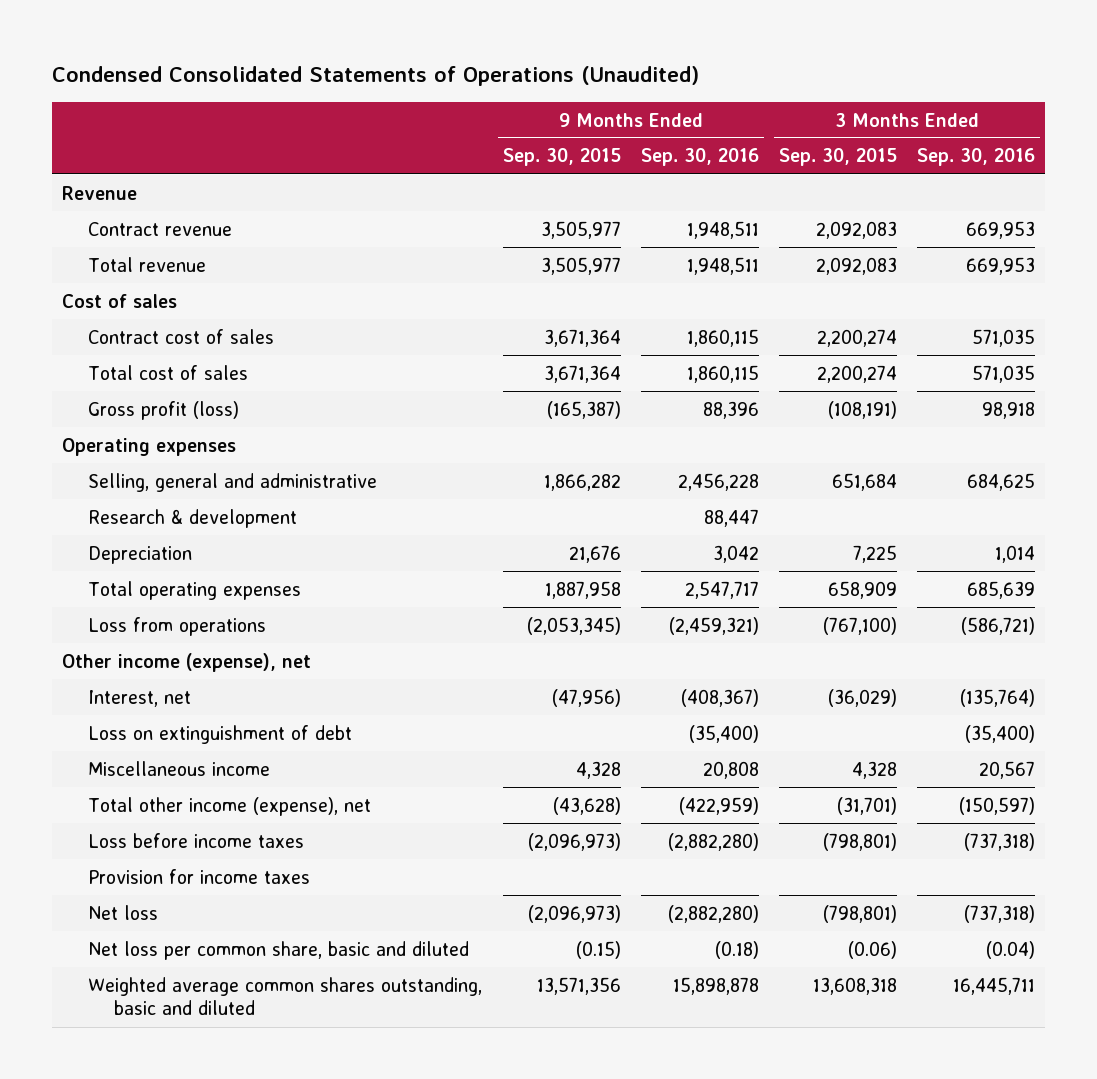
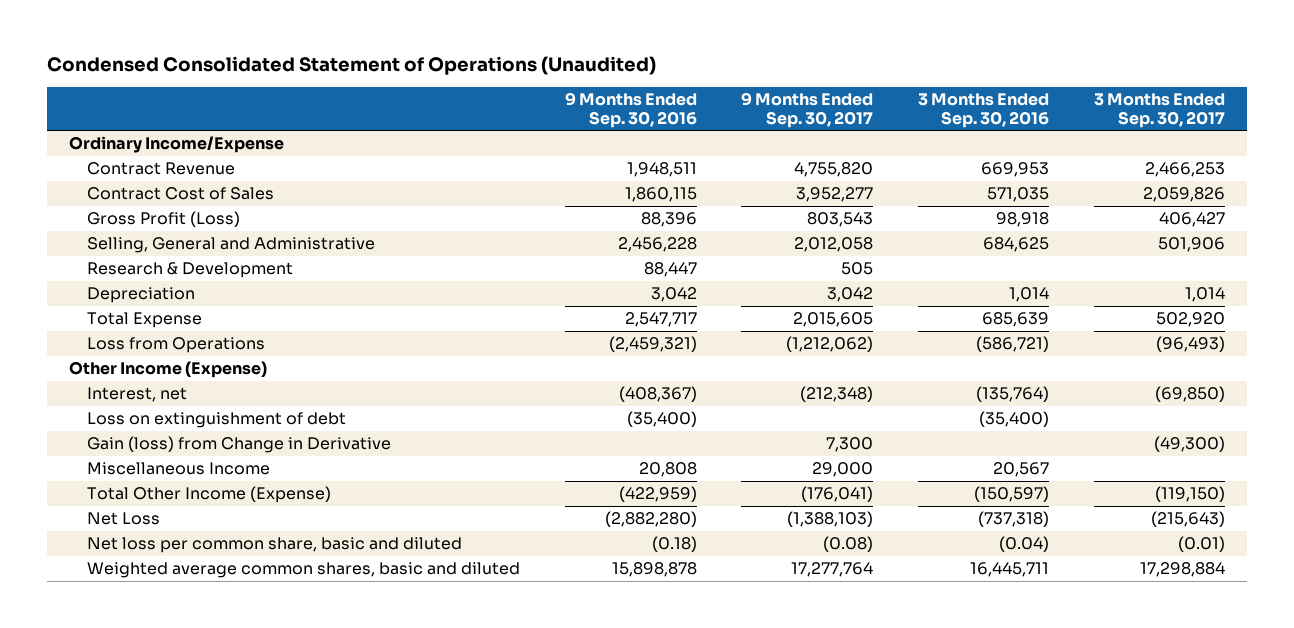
- Condensed Consolidated Statements of Operations (Unaudited)
+ Condensed Consolidated Statement of Operations (Unaudited)
- | 9 Months Ended Sep. 30, 2015 | 9 Months Ended Sep. 30, 2016 | 3 Months Ended Sep. 30, 2015 | 3 Months Ended Sep. 30, 2016
+ | 9 Months Ended Sep. 30, 2016 | 9 Months Ended Sep. 30, 2017 | 3 Months Ended Sep. 30, 2016 | 3 Months Ended Sep. 30, 2017
- Revenue
- Contract revenue | 3,505,977 | 1,948,511 | 2,092,083 | 669,953
- Total revenue | 3,505,977 | 1,948,511 | 2,092,083 | 669,953
- Cost of sales
- Contract cost of sales | 3,671,364 | 1,860,115 | 2,200,274 | 571,035
- Total cost of sales | 3,671,364 | 1,860,115 | 2,200,274 | 571,035
- Gross profit (loss) | (165,387) | 88,396 | (108,191) | 98,918
- Operating expenses
- Selling, general and administrative | 1,866,282 | 2,456,228 | 651,684 | 684,625
- Research & development | | 88,447 | |
+ Ordinary Income/Expense
+ Contract Revenue | 1,948,511 | 4,755,820 | 669,953 | 2,466,253
+ Contract Cost of Sales | 1,860,115 | 3,952,277 | 571,035 | 2,059,826
+ Gross Profit (Loss) | 88,396 | 803,543 | 98,918 | 406,427
+ Selling, General and Administrative | 2,456,228 | 2,012,058 | 684,625 | 501,906
+ Research & Development | 88,447 | 505 | |
- Total operating expenses | 1,887,958 | 2,547,717 | 658,909 | 685,639
- Loss from operations | (2,053,345) | (2,459,321) | (767,100) | (586,721)
- Other income (expense), net
+ Total Expense | 2,547,717 | 2,015,605 | 685,639 | 502,920
+ Loss from Operations | (2,459,321) | (1,212,062) | (586,721) | (96,493)
+ Other Income (Expense)
- Miscellaneous income | 4,328 | 20,808 | 4,328 | 20,567
- Total other income (expense), net | (43,628) | (422,959) | (31,701) | (150,597)
- Loss before income taxes | (2,096,973) | (2,882,280) | (798,801) | (737,318)
- Provision for income taxes
- Net loss | (2,096,973) | (2,882,280) | (798,801) | (737,318)
+ Gain (loss) from Change in Derivative | | 7,300 | | (49,300)
+ Miscellaneous Income | 20,808 | 29,000 | 20,567 |
+ Total Other Income (Expense) | (422,959) | (176,041) | (150,597) | (119,150)
+ Net Loss | (2,882,280) | (1,388,103) | (737,318) | (215,643)
- Weighted average common shares outstanding, basic and diluted | 13,571,356 | 15,898,878 | 13,608,318 | 16,445,711
+ Weighted average common shares, basic and diluted | 15,898,878 | 17,277,764 | 16,445,711 | 17,298,884

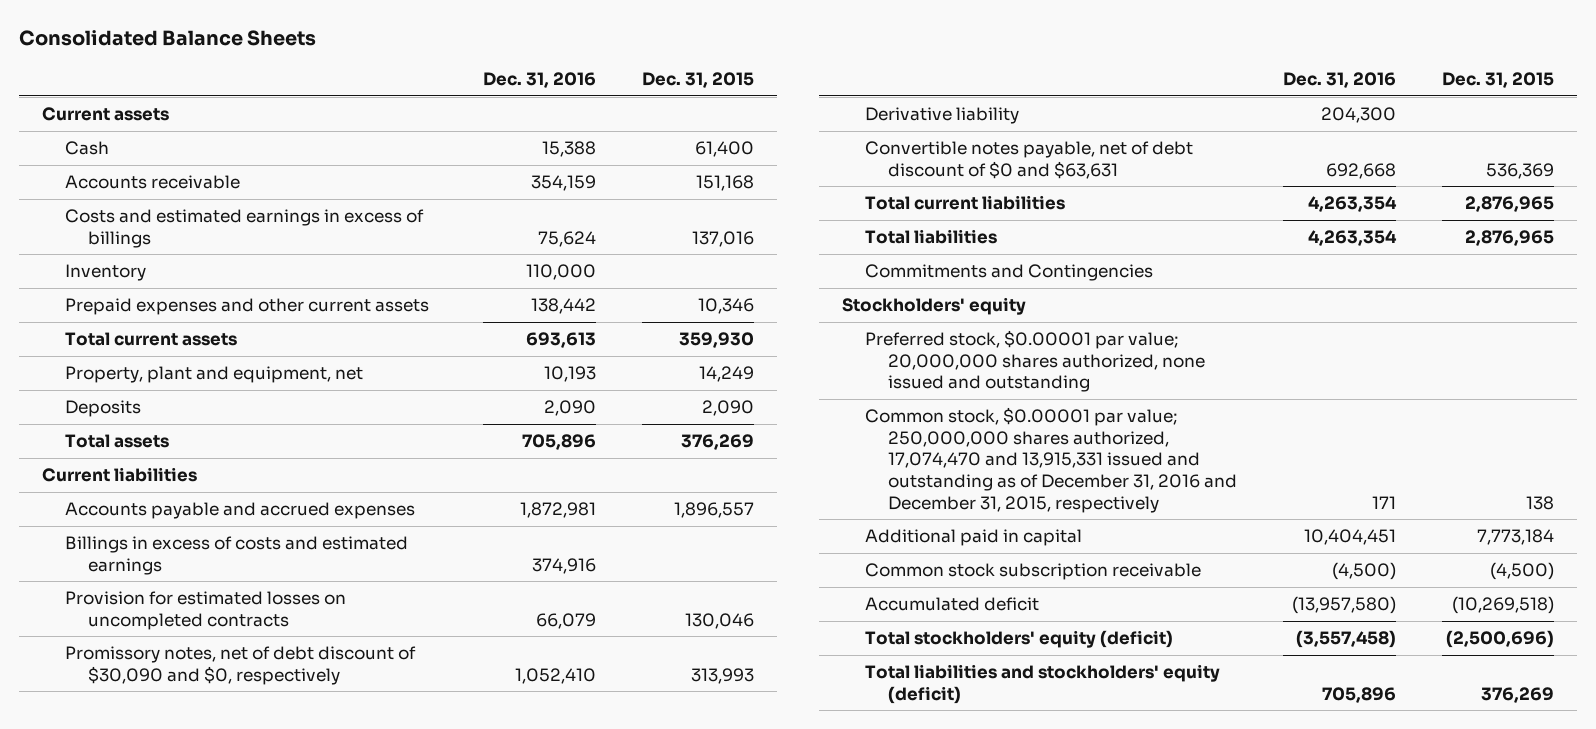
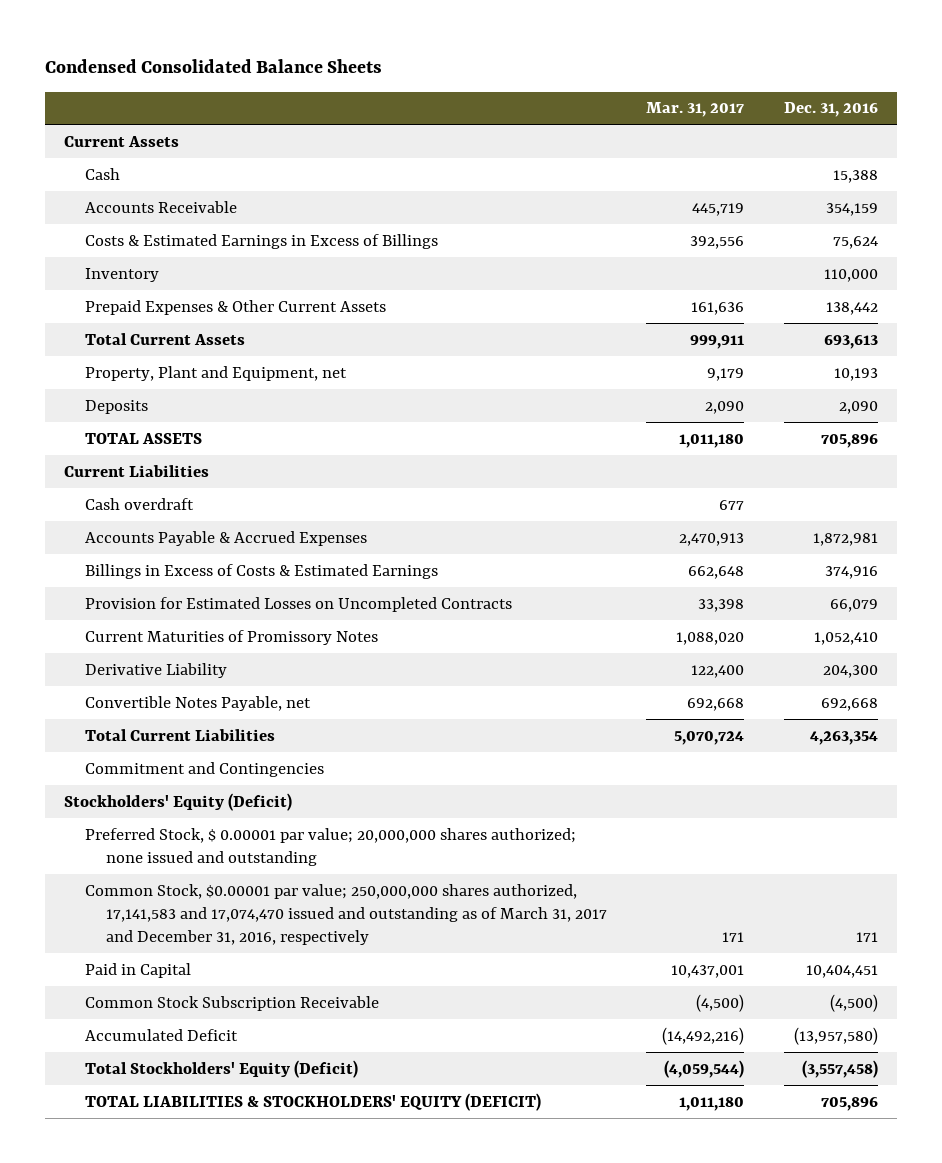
- Consolidated Balance Sheets
+ Condensed Consolidated Balance Sheets
- | Dec. 31, 2016 | Dec. 31, 2015
+ | Mar. 31, 2017 | Dec. 31, 2016
- Current assets
+ Current Assets
- Accounts receivable | 354,159 | 151,168
- Costs and estimated earnings in excess of billings | 75,624 | 137,016
+ Accounts Receivable | 445,719 | 354,159
+ Costs & Estimated Earnings in Excess of Billings | 392,556 | 75,624
- Prepaid expenses and other current assets | 138,442 | 10,346
- Total current assets | 693,613 | 359,930
- Property, plant and equipment, net | 10,193 | 14,249
+ Prepaid Expenses & Other Current Assets | 161,636 | 138,442
+ Total Current Assets | 999,911 | 693,613
+ Property, Plant and Equipment, net | 9,179 | 10,193
- Total assets | 705,896 | 376,269
- Current liabilities
- Accounts payable and accrued expenses | 1,872,981 | 1,896,557
- Billings in excess of costs and estimated earnings | 374,916 |
- Provision for estimated losses on uncompleted contracts | 66,079 | 130,046
- Promissory notes, net of debt discount of $30,090 and $0, respectively | 1,052,410 | 313,993
- Derivative liability | 204,300 |
- Convertible notes payable, net of debt discount of $0 and $63,631 | 692,668 | 536,369
- Total current liabilities | 4,263,354 | 2,876,965
- Total liabilities | 4,263,354 | 2,876,965
- Commitments and Contingencies
- Stockholders' equity
- Preferred stock, $0.00001 par value; 20,000,000 shares authorized, none issued and outstanding
- Common stock, $0.00001 par value; 250,000,000 shares authorized, 17,074,470 and 13,915,331 issued and outstanding as of December 31, 2016 and December 31, 2015, respectively | 171 | 138
- Additional paid in capital | 10,404,451 | 7,773,184
- Common stock subscription receivable | (4,500) | (4,500)
- Accumulated deficit | (13,957,580) | (10,269,518)
- Total stockholders' equity (deficit) | (3,557,458) | (2,500,696)
- Total liabilities and stockholders' equity (deficit) | 705,896 | 376,269
+ TOTAL ASSETS | 1,011,180 | 705,896
+ Current Liabilities
+ Cash overdraft | 677 |
+ Accounts Payable & Accrued Expenses | 2,470,913 | 1,872,981
+ Billings in Excess of Costs & Estimated Earnings | 662,648 | 374,916
+ Provision for Estimated Losses on Uncompleted Contracts | 33,398 | 66,079
+ Current Maturities of Promissory Notes | 1,088,020 | 1,052,410
+ Derivative Liability | 122,400 | 204,300
+ Convertible Notes Payable, net | 692,668 | 692,668
+ Total Current Liabilities | 5,070,724 | 4,263,354
+ Commitment and Contingencies
+ Stockholders' Equity (Deficit)
+ Preferred Stock, $ 0.00001 par value; 20,000,000 shares authorized; none issued and outstanding
+ Common Stock, $0.00001 par value; 250,000,000 shares authorized, 17,141,583 and 17,074,470 issued and outstanding as of March 31, 2017 and December 31, 2016, respectively | 171 | 171
+ Paid in Capital | 10,437,001 | 10,404,451
+ Common Stock Subscription Receivable | (4,500) | (4,500)
+ Accumulated Deficit | (14,492,216) | (13,957,580)
+ Total Stockholders' Equity (Deficit) | (4,059,544) | (3,557,458)
+ TOTAL LIABILITIES & STOCKHOLDERS' EQUITY (DEFICIT) | 1,011,180 | 705,896

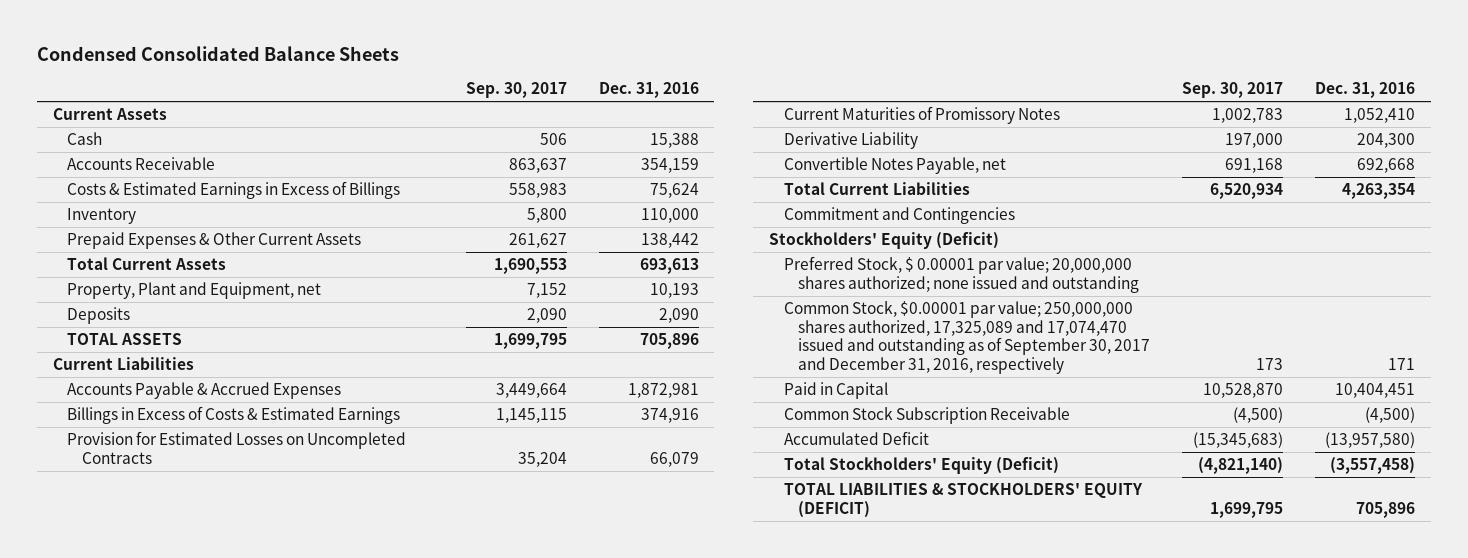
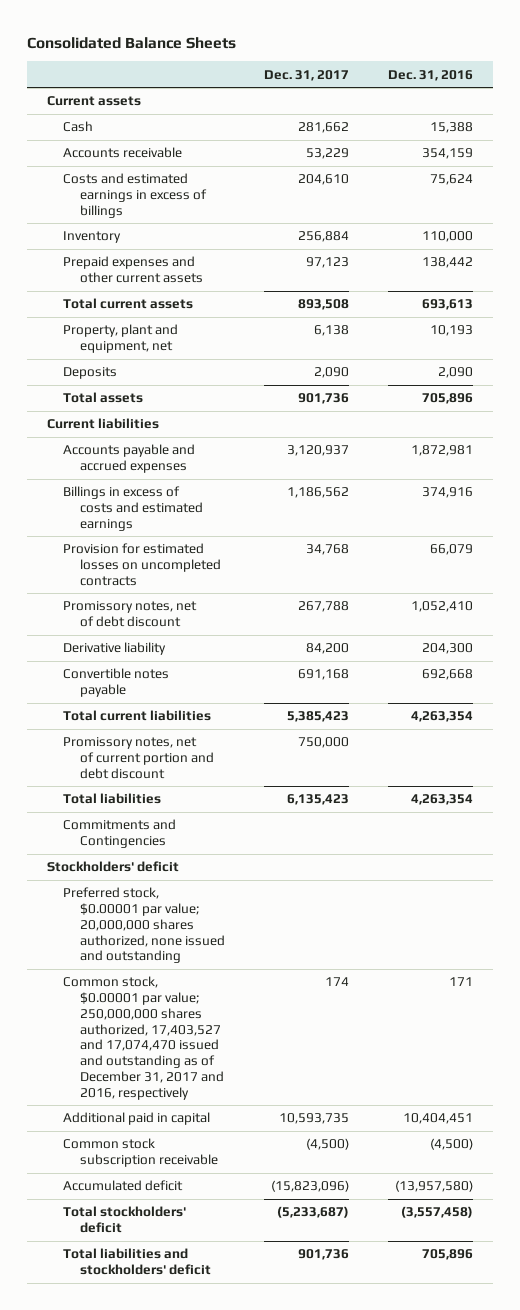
- Condensed Consolidated Balance Sheets
+ Consolidated Balance Sheets
- | Sep. 30, 2017 | Dec. 31, 2016
+ | Dec. 31, 2017 | Dec. 31, 2016
- Current Assets
+ Current assets
- Accounts Receivable | 863,637 | 354,159
- Costs & Estimated Earnings in Excess of Billings | 558,983 | 75,624
+ Accounts receivable | 53,229 | 354,159
+ Costs and estimated earnings in excess of billings | 204,610 | 75,624
- Prepaid Expenses & Other Current Assets | 261,627 | 138,442
- Total Current Assets | 1,690,553 | 693,613
- Property, Plant and Equipment, net | 7,152 | 10,193
+ Prepaid expenses and other current assets | 97,123 | 138,442
+ Total current assets | 893,508 | 693,613
+ Property, plant and equipment, net | 6,138 | 10,193
- TOTAL ASSETS | 1,699,795 | 705,896
- Current Liabilities
- Accounts Payable & Accrued Expenses | 3,449,664 | 1,872,981
- Billings in Excess of Costs & Estimated Earnings | 1,145,115 | 374,916
- Provision for Estimated Losses on Uncompleted Contracts | 35,204 | 66,079
- Current Maturities of Promissory Notes | 1,002,783 | 1,052,410
- Derivative Liability | 197,000 | 204,300
- Convertible Notes Payable, net | 691,168 | 692,668
- Total Current Liabilities | 6,520,934 | 4,263,354
- Commitment and Contingencies
- Stockholders' Equity (Deficit)
- Preferred Stock, $ 0.00001 par value; 20,000,000 shares authorized; none issued and outstanding
- Common Stock, $0.00001 par value; 250,000,000 shares authorized, 17,325,089 and 17,074,470 issued and outstanding as of September 30, 2017 and December 31, 2016, respectively | 173 | 171
- Paid in Capital | 10,528,870 | 10,404,451
- Common Stock Subscription Receivable | (4,500) | (4,500)
- Accumulated Deficit | (15,345,683) | (13,957,580)
- Total Stockholders' Equity (Deficit) | (4,821,140) | (3,557,458)
- TOTAL LIABILITIES & STOCKHOLDERS' EQUITY (DEFICIT) | 1,699,795 | 705,896
+ Total assets | 901,736 | 705,896
+ Current liabilities
+ Accounts payable and accrued expenses | 3,120,937 | 1,872,981
+ Billings in excess of costs and estimated earnings | 1,186,562 | 374,916
+ Provision for estimated losses on uncompleted contracts | 34,768 | 66,079
+ Promissory notes, net of debt discount | 267,788 | 1,052,410
+ Derivative liability | 84,200 | 204,300
+ Convertible notes payable | 691,168 | 692,668
+ Total current liabilities | 5,385,423 | 4,263,354
+ Promissory notes, net of current portion and debt discount | 750,000 |
+ Total liabilities | 6,135,423 | 4,263,354
+ Commitments and Contingencies
+ Stockholders' deficit
+ Preferred stock, $0.00001 par value; 20,000,000 shares authorized, none issued and outstanding
+ Common stock, $0.00001 par value; 250,000,000 shares authorized, 17,403,527 and 17,074,470 issued and outstanding as of December 31, 2017 and 2016, respectively | 174 | 171
+ Additional paid in capital | 10,593,735 | 10,404,451
+ Common stock subscription receivable | (4,500) | (4,500)
+ Accumulated deficit | (15,823,096) | (13,957,580)
+ Total stockholders' deficit | (5,233,687) | (3,557,458)
+ Total liabilities and stockholders' deficit | 901,736 | 705,896

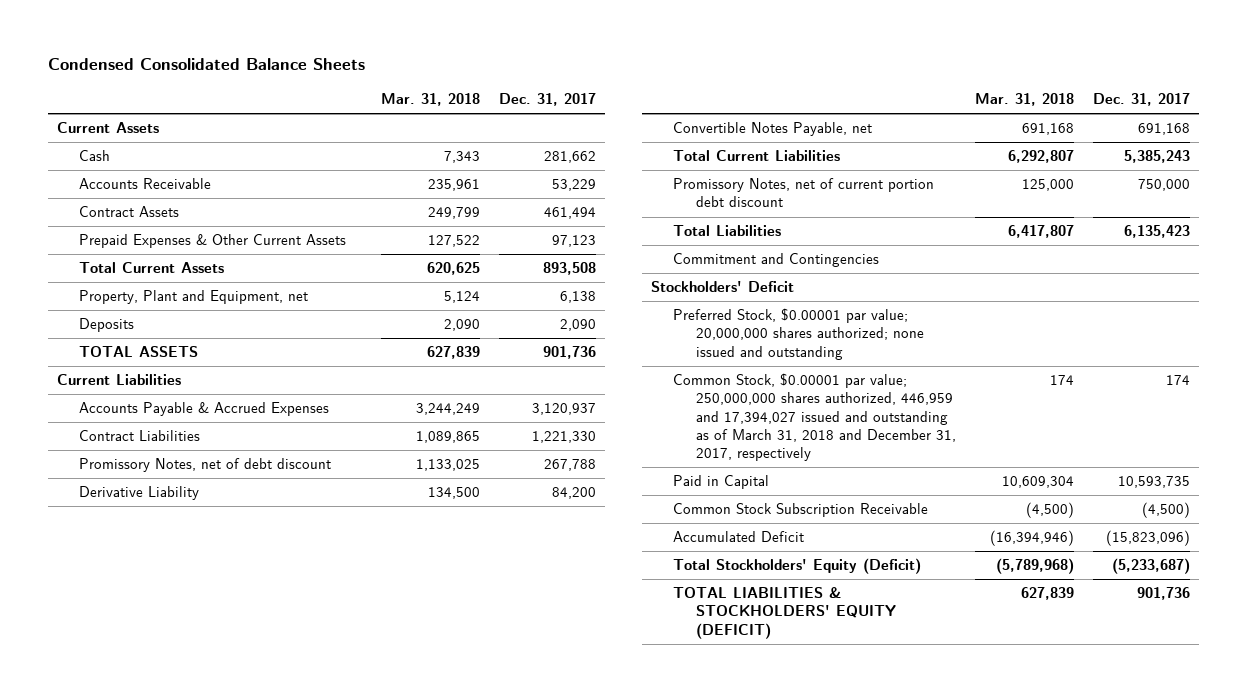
- Consolidated Balance Sheets
+ Condensed Consolidated Balance Sheets
- | Dec. 31, 2017 | Dec. 31, 2016
+ | Mar. 31, 2018 | Dec. 31, 2017
- Current assets
+ Current Assets
- Accounts receivable | 53,229 | 354,159
- Costs and estimated earnings in excess of billings | 204,610 | 75,624
- Inventory | 256,884 | 110,000
- Prepaid expenses and other current assets | 97,123 | 138,442
- Total current assets | 893,508 | 693,613
- Property, plant and equipment, net | 6,138 | 10,193
+ Accounts Receivable | 235,961 | 53,229
+ Contract Assets | 249,799 | 461,494
+ Prepaid Expenses & Other Current Assets | 127,522 | 97,123
+ Total Current Assets | 620,625 | 893,508
+ Property, Plant and Equipment, net | 5,124 | 6,138
- Total assets | 901,736 | 705,896
- Current liabilities
- Accounts payable and accrued expenses | 3,120,937 | 1,872,981
- Billings in excess of costs and estimated earnings | 1,186,562 | 374,916
- Provision for estimated losses on uncompleted contracts | 34,768 | 66,079
- Promissory notes, net of debt discount | 267,788 | 1,052,410
- Derivative liability | 84,200 | 204,300
- Convertible notes payable | 691,168 | 692,668
- Total current liabilities | 5,385,423 | 4,263,354
- Promissory notes, net of current portion and debt discount | 750,000 |
- Total liabilities | 6,135,423 | 4,263,354
- Commitments and Contingencies
- Stockholders' deficit
- Preferred stock, $0.00001 par value; 20,000,000 shares authorized, none issued and outstanding
- Common stock, $0.00001 par value; 250,000,000 shares authorized, 17,403,527 and 17,074,470 issued and outstanding as of December 31, 2017 and 2016, respectively | 174 | 171
- Additional paid in capital | 10,593,735 | 10,404,451
- Common stock subscription receivable | (4,500) | (4,500)
- Accumulated deficit | (15,823,096) | (13,957,580)
- Total stockholders' deficit | (5,233,687) | (3,557,458)
- Total liabilities and stockholders' deficit | 901,736 | 705,896
+ TOTAL ASSETS | 627,839 | 901,736
+ Current Liabilities
+ Accounts Payable & Accrued Expenses | 3,244,249 | 3,120,937
+ Contract Liabilities | 1,089,865 | 1,221,330
+ Promissory Notes, net of debt discount | 1,133,025 | 267,788
+ Derivative Liability | 134,500 | 84,200
+ Convertible Notes Payable, net | 691,168 | 691,168
+ Total Current Liabilities | 6,292,807 | 5,385,243
+ Promissory Notes, net of current portion debt discount | 125,000 | 750,000
+ Total Liabilities | 6,417,807 | 6,135,423
+ Commitment and Contingencies
+ Stockholders' Deficit
+ Preferred Stock, $0.00001 par value; 20,000,000 shares authorized; none issued and outstanding
+ Common Stock, $0.00001 par value; 250,000,000 shares authorized, 446,959 and 17,394,027 issued and outstanding as of March 31, 2018 and December 31, 2017, respectively | 174 | 174
+ Paid in Capital | 10,609,304 | 10,593,735
+ Common Stock Subscription Receivable | (4,500) | (4,500)
+ Accumulated Deficit | (16,394,946) | (15,823,096)
+ Total Stockholders' Equity (Deficit) | (5,789,968) | (5,233,687)
+ TOTAL LIABILITIES & STOCKHOLDERS' EQUITY (DEFICIT) | 627,839 | 901,736

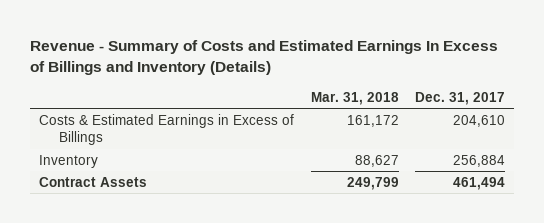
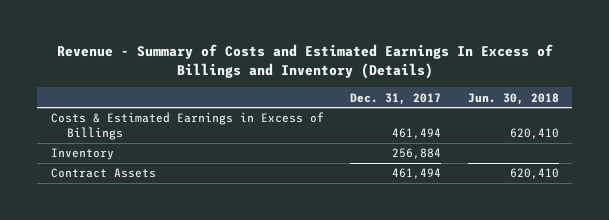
- | Mar. 31, 2018 | Dec. 31, 2017
+ | Dec. 31, 2017 | Jun. 30, 2018
- Costs & Estimated Earnings in Excess of Billings | 161,172 | 204,610
+ Costs & Estimated Earnings in Excess of Billings | 461,494 | 620,410

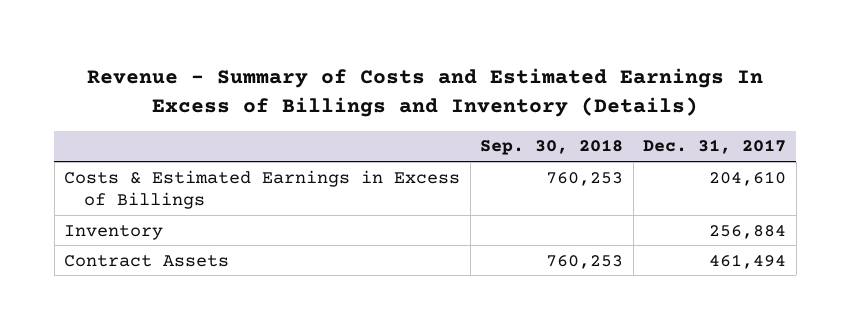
- | Dec. 31, 2017 | Jun. 30, 2018
+ | Sep. 30, 2018 | Dec. 31, 2017
- Costs & Estimated Earnings in Excess of Billings | 461,494 | 620,410
+ Costs & Estimated Earnings in Excess of Billings | 760,253 | 204,610

